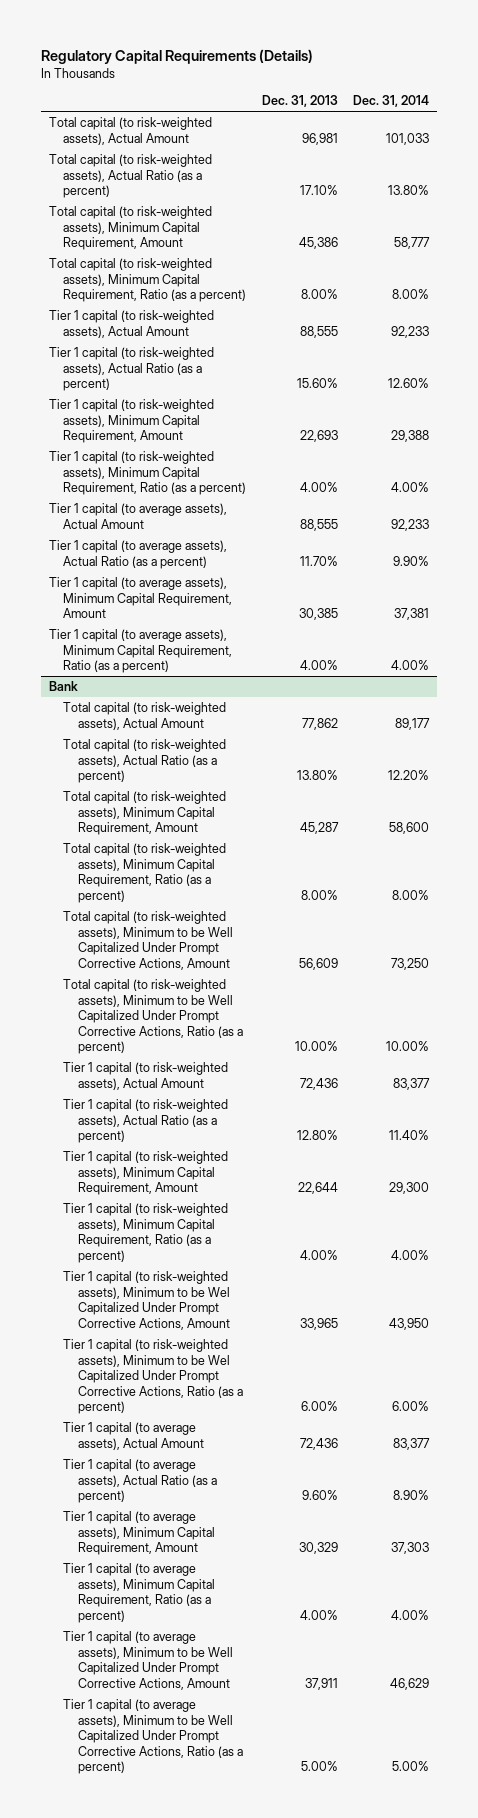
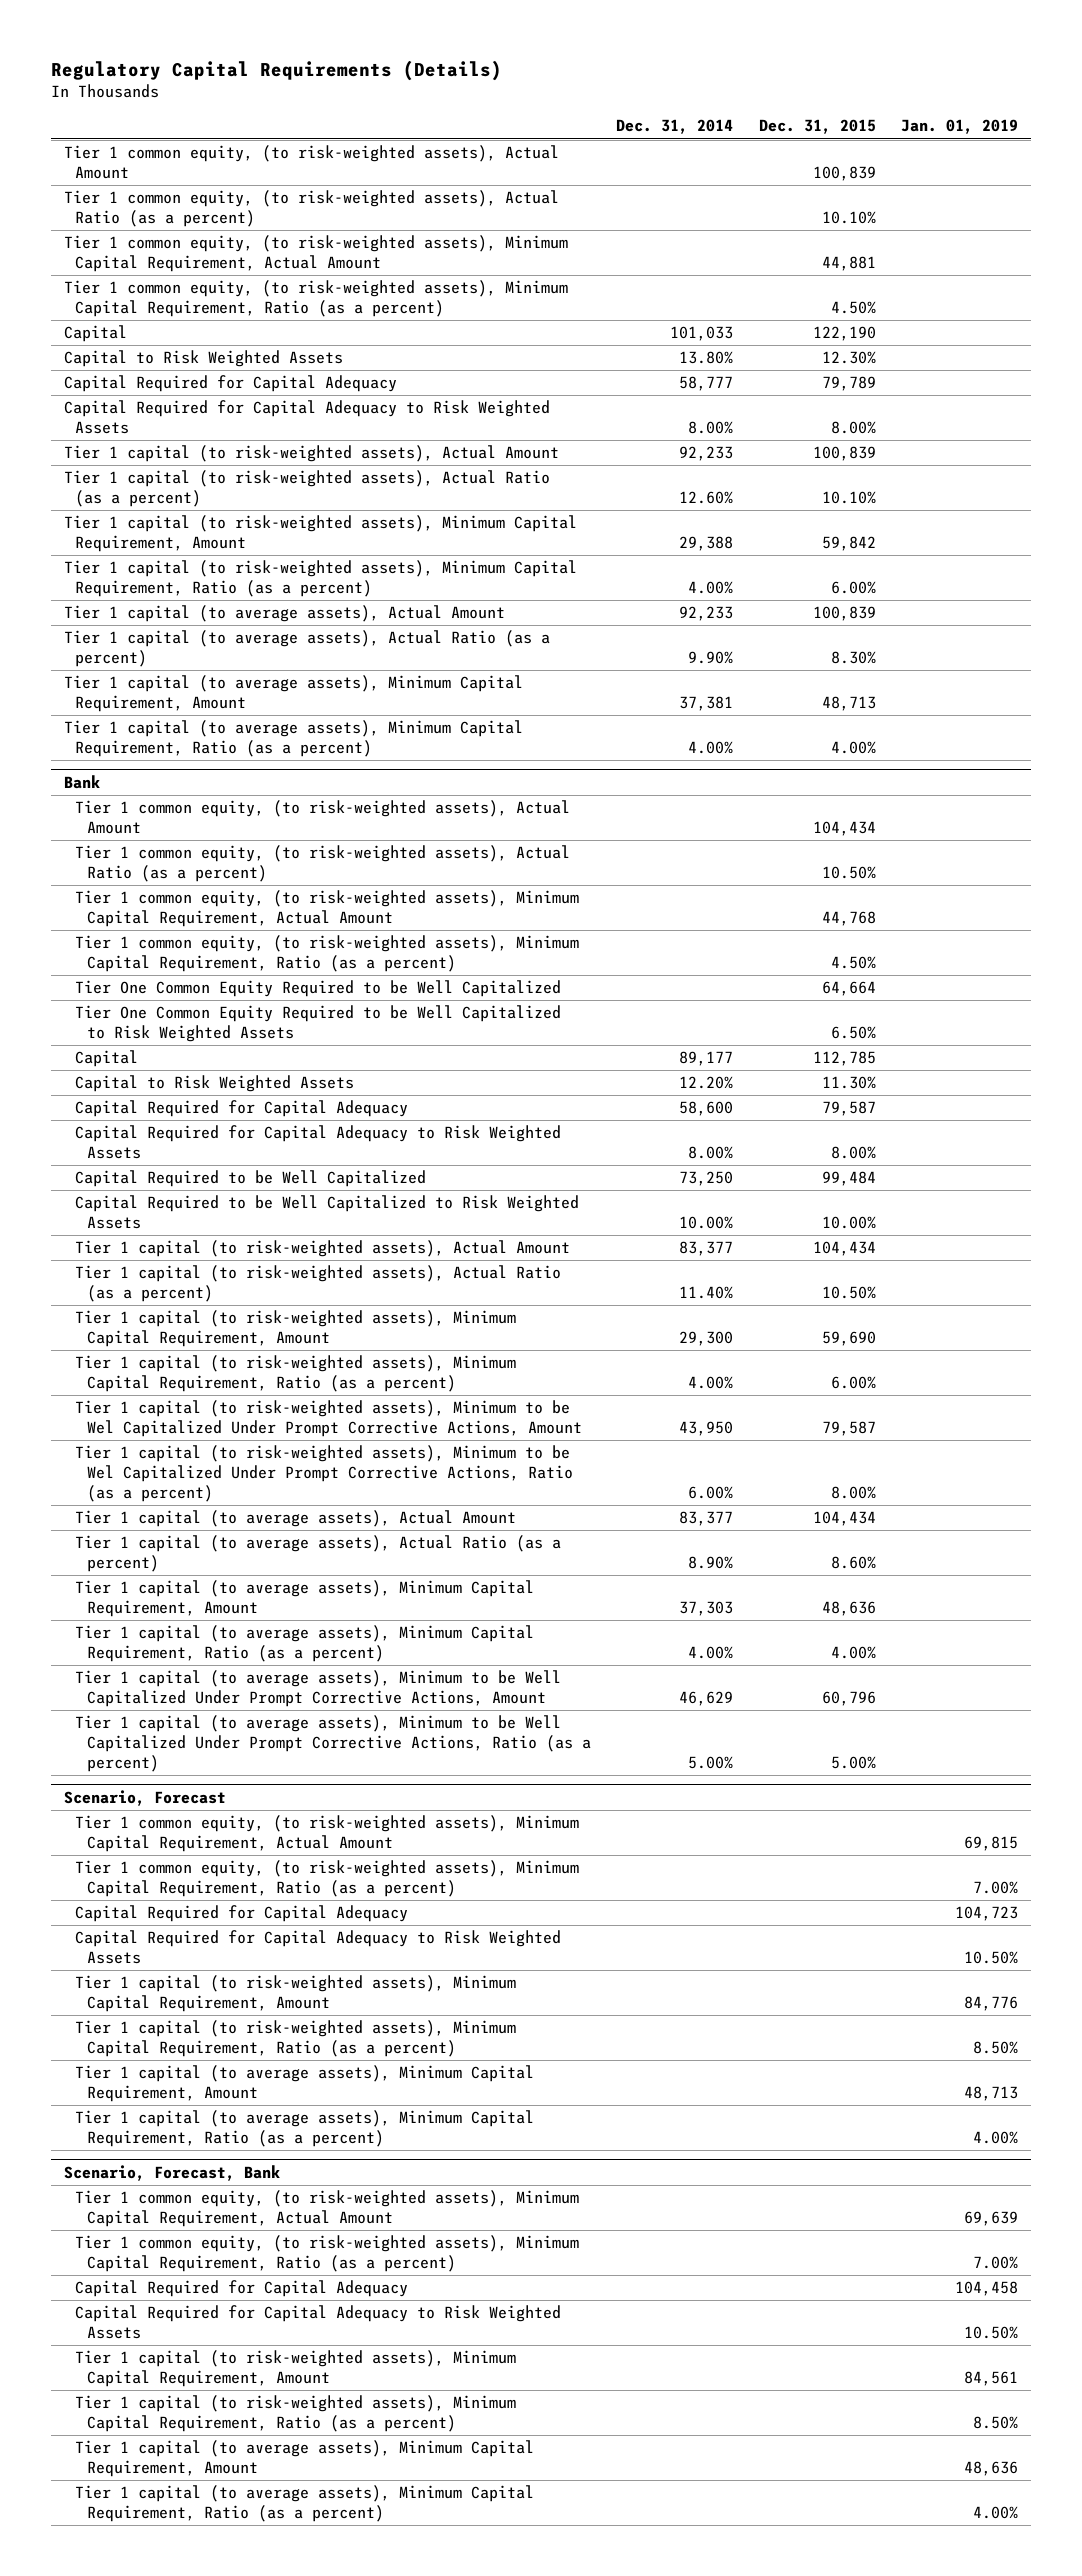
- | Dec. 31, 2013 | Dec. 31, 2014
+ | Dec. 31, 2014 | Dec. 31, 2015 | Jan. 01, 2019
- Total capital (to risk-weighted assets), Actual Amount | 96,981 | 101,033
- Total capital (to risk-weighted assets), Actual Ratio (as a percent) | 17.10% | 13.80%
- Total capital (to risk-weighted assets), Minimum Capital Requirement, Amount | 45,386 | 58,777
- Total capital (to risk-weighted assets), Minimum Capital Requirement, Ratio (as a percent) | 8.00% | 8.00%
+ Tier 1 common equity, (to risk-weighted assets), Actual Amount | | 100,839 |
+ Tier 1 common equity, (to risk-weighted assets), Actual Ratio (as a percent) | | 10.10% |
+ Tier 1 common equity, (to risk-weighted assets), Minimum Capital Requirement, Actual Amount | | 44,881 |
+ Tier 1 common equity, (to risk-weighted assets), Minimum Capital Requirement, Ratio (as a percent) | | 4.50% |
+ Capital | 101,033 | 122,190 |
+ Capital to Risk Weighted Assets | 13.80% | 12.30% |
+ Capital Required for Capital Adequacy | 58,777 | 79,789 |
+ Capital Required for Capital Adequacy to Risk Weighted Assets | 8.00% | 8.00% |
@ Bank
- Total capital (to risk-weighted assets), Actual Amount | 77,862 | 89,177
- Total capital (to risk-weighted assets), Actual Ratio (as a percent) | 13.80% | 12.20%
- Total capital (to risk-weighted assets), Minimum Capital Requirement, Amount | 45,287 | 58,600
- Total capital (to risk-weighted assets), Minimum Capital Requirement, Ratio (as a percent) | 8.00% | 8.00%
- Total capital (to risk-weighted assets), Minimum to be Well Capitalized Under Prompt Corrective Actions, Amount | 56,609 | 73,250
- Total capital (to risk-weighted assets), Minimum to be Well Capitalized Under Prompt Corrective Actions, Ratio (as a percent) | 10.00% | 10.00%
+ Tier 1 common equity, (to risk-weighted assets), Actual Amount | | 104,434 |
+ Tier 1 common equity, (to risk-weighted assets), Actual Ratio (as a percent) | | 10.50% |
+ Tier 1 common equity, (to risk-weighted assets), Minimum Capital Requirement, Actual Amount | | 44,768 |
+ Tier 1 common equity, (to risk-weighted assets), Minimum Capital Requirement, Ratio (as a percent) | | 4.50% |
+ Tier One Common Equity Required to be Well Capitalized | | 64,664 |
+ Tier One Common Equity Required to be Well Capitalized to Risk Weighted Assets | | 6.50% |
+ Capital | 89,177 | 112,785 |
+ Capital to Risk Weighted Assets | 12.20% | 11.30% |
+ Capital Required for Capital Adequacy | 58,600 | 79,587 |
+ Capital Required for Capital Adequacy to Risk Weighted Assets | 8.00% | 8.00% |
+ Capital Required to be Well Capitalized | 73,250 | 99,484 |
+ Capital Required to be Well Capitalized to Risk Weighted Assets | 10.00% | 10.00% |
+ Scenario, Forecast
+ Tier 1 common equity, (to risk-weighted assets), Minimum Capital Requirement, Actual Amount | | | 69,815
+ Tier 1 common equity, (to risk-weighted assets), Minimum Capital Requirement, Ratio (as a percent) | | | 7.00%
+ Capital Required for Capital Adequacy | | | 104,723
+ Capital Required for Capital Adequacy to Risk Weighted Assets | | | 10.50%
+ Tier 1 capital (to risk-weighted assets), Minimum Capital Requirement, Amount | | | 84,776
+ Tier 1 capital (to risk-weighted assets), Minimum Capital Requirement, Ratio (as a percent) | | | 8.50%
+ Tier 1 capital (to average assets), Minimum Capital Requirement, Amount | | | 48,713
+ Tier 1 capital (to average assets), Minimum Capital Requirement, Ratio (as a percent) | | | 4.00%
+ Scenario, Forecast, Bank
+ Tier 1 common equity, (to risk-weighted assets), Minimum Capital Requirement, Actual Amount | | | 69,639
+ Tier 1 common equity, (to risk-weighted assets), Minimum Capital Requirement, Ratio (as a percent) | | | 7.00%
+ Capital Required for Capital Adequacy | | | 104,458
+ Capital Required for Capital Adequacy to Risk Weighted Assets | | | 10.50%
+ Tier 1 capital (to risk-weighted assets), Minimum Capital Requirement, Amount | | | 84,561
+ Tier 1 capital (to risk-weighted assets), Minimum Capital Requirement, Ratio (as a percent) | | | 8.50%
+ Tier 1 capital (to average assets), Minimum Capital Requirement, Amount | | | 48,636
+ Tier 1 capital (to average assets), Minimum Capital Requirement, Ratio (as a percent) | | | 4.00%

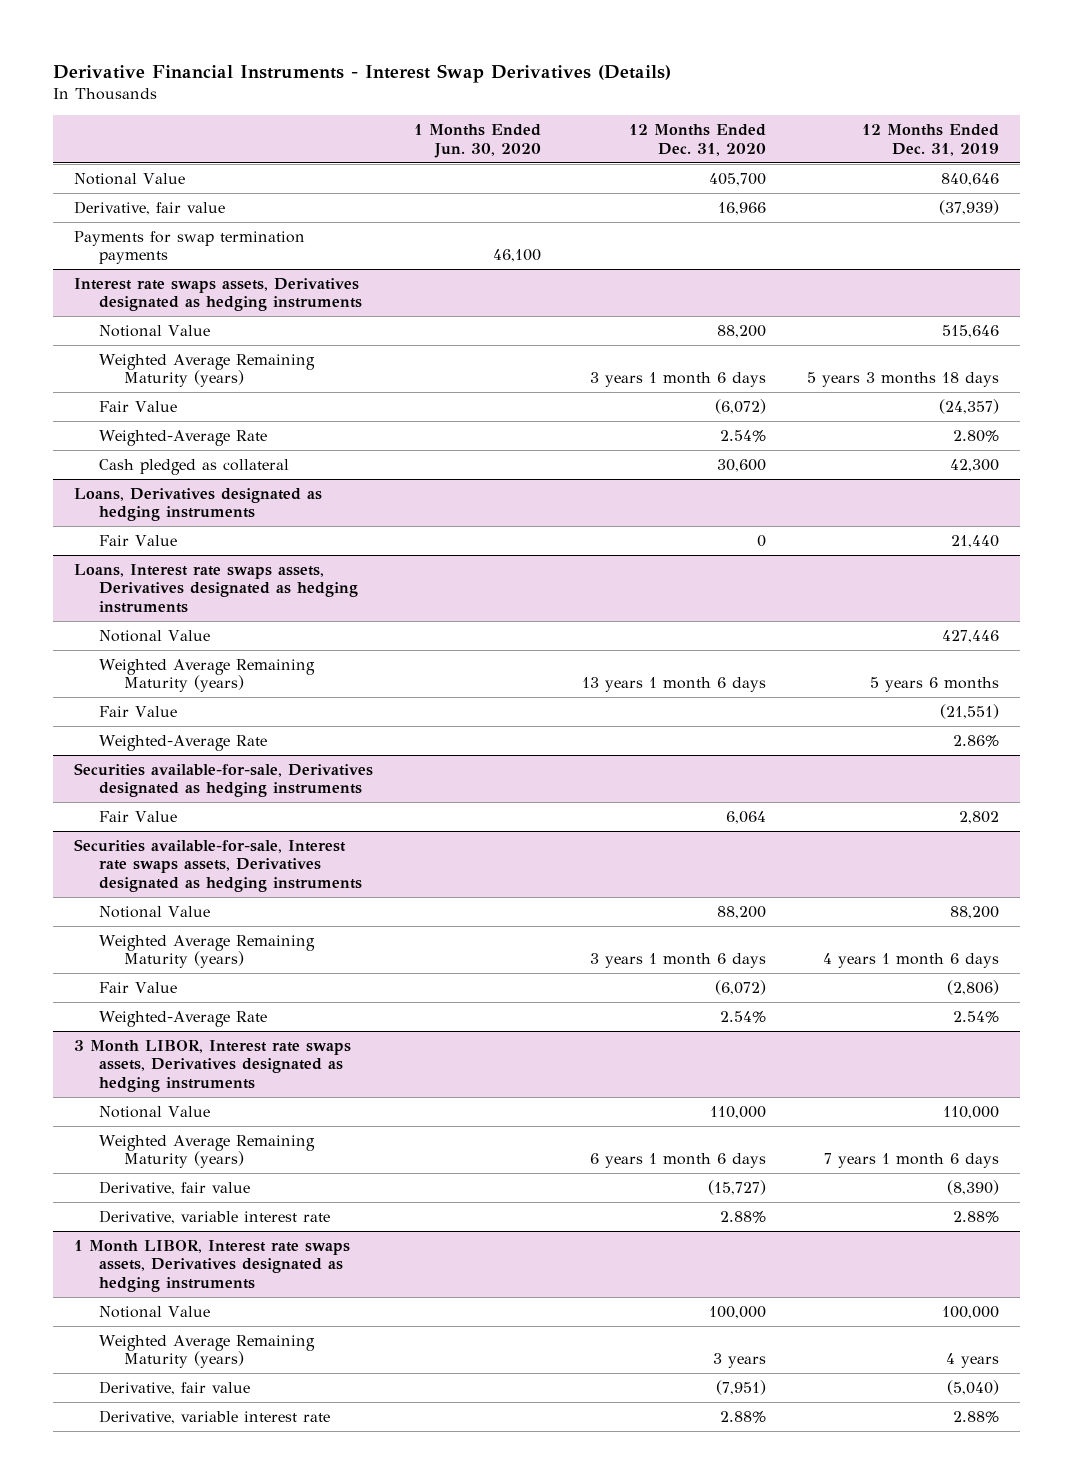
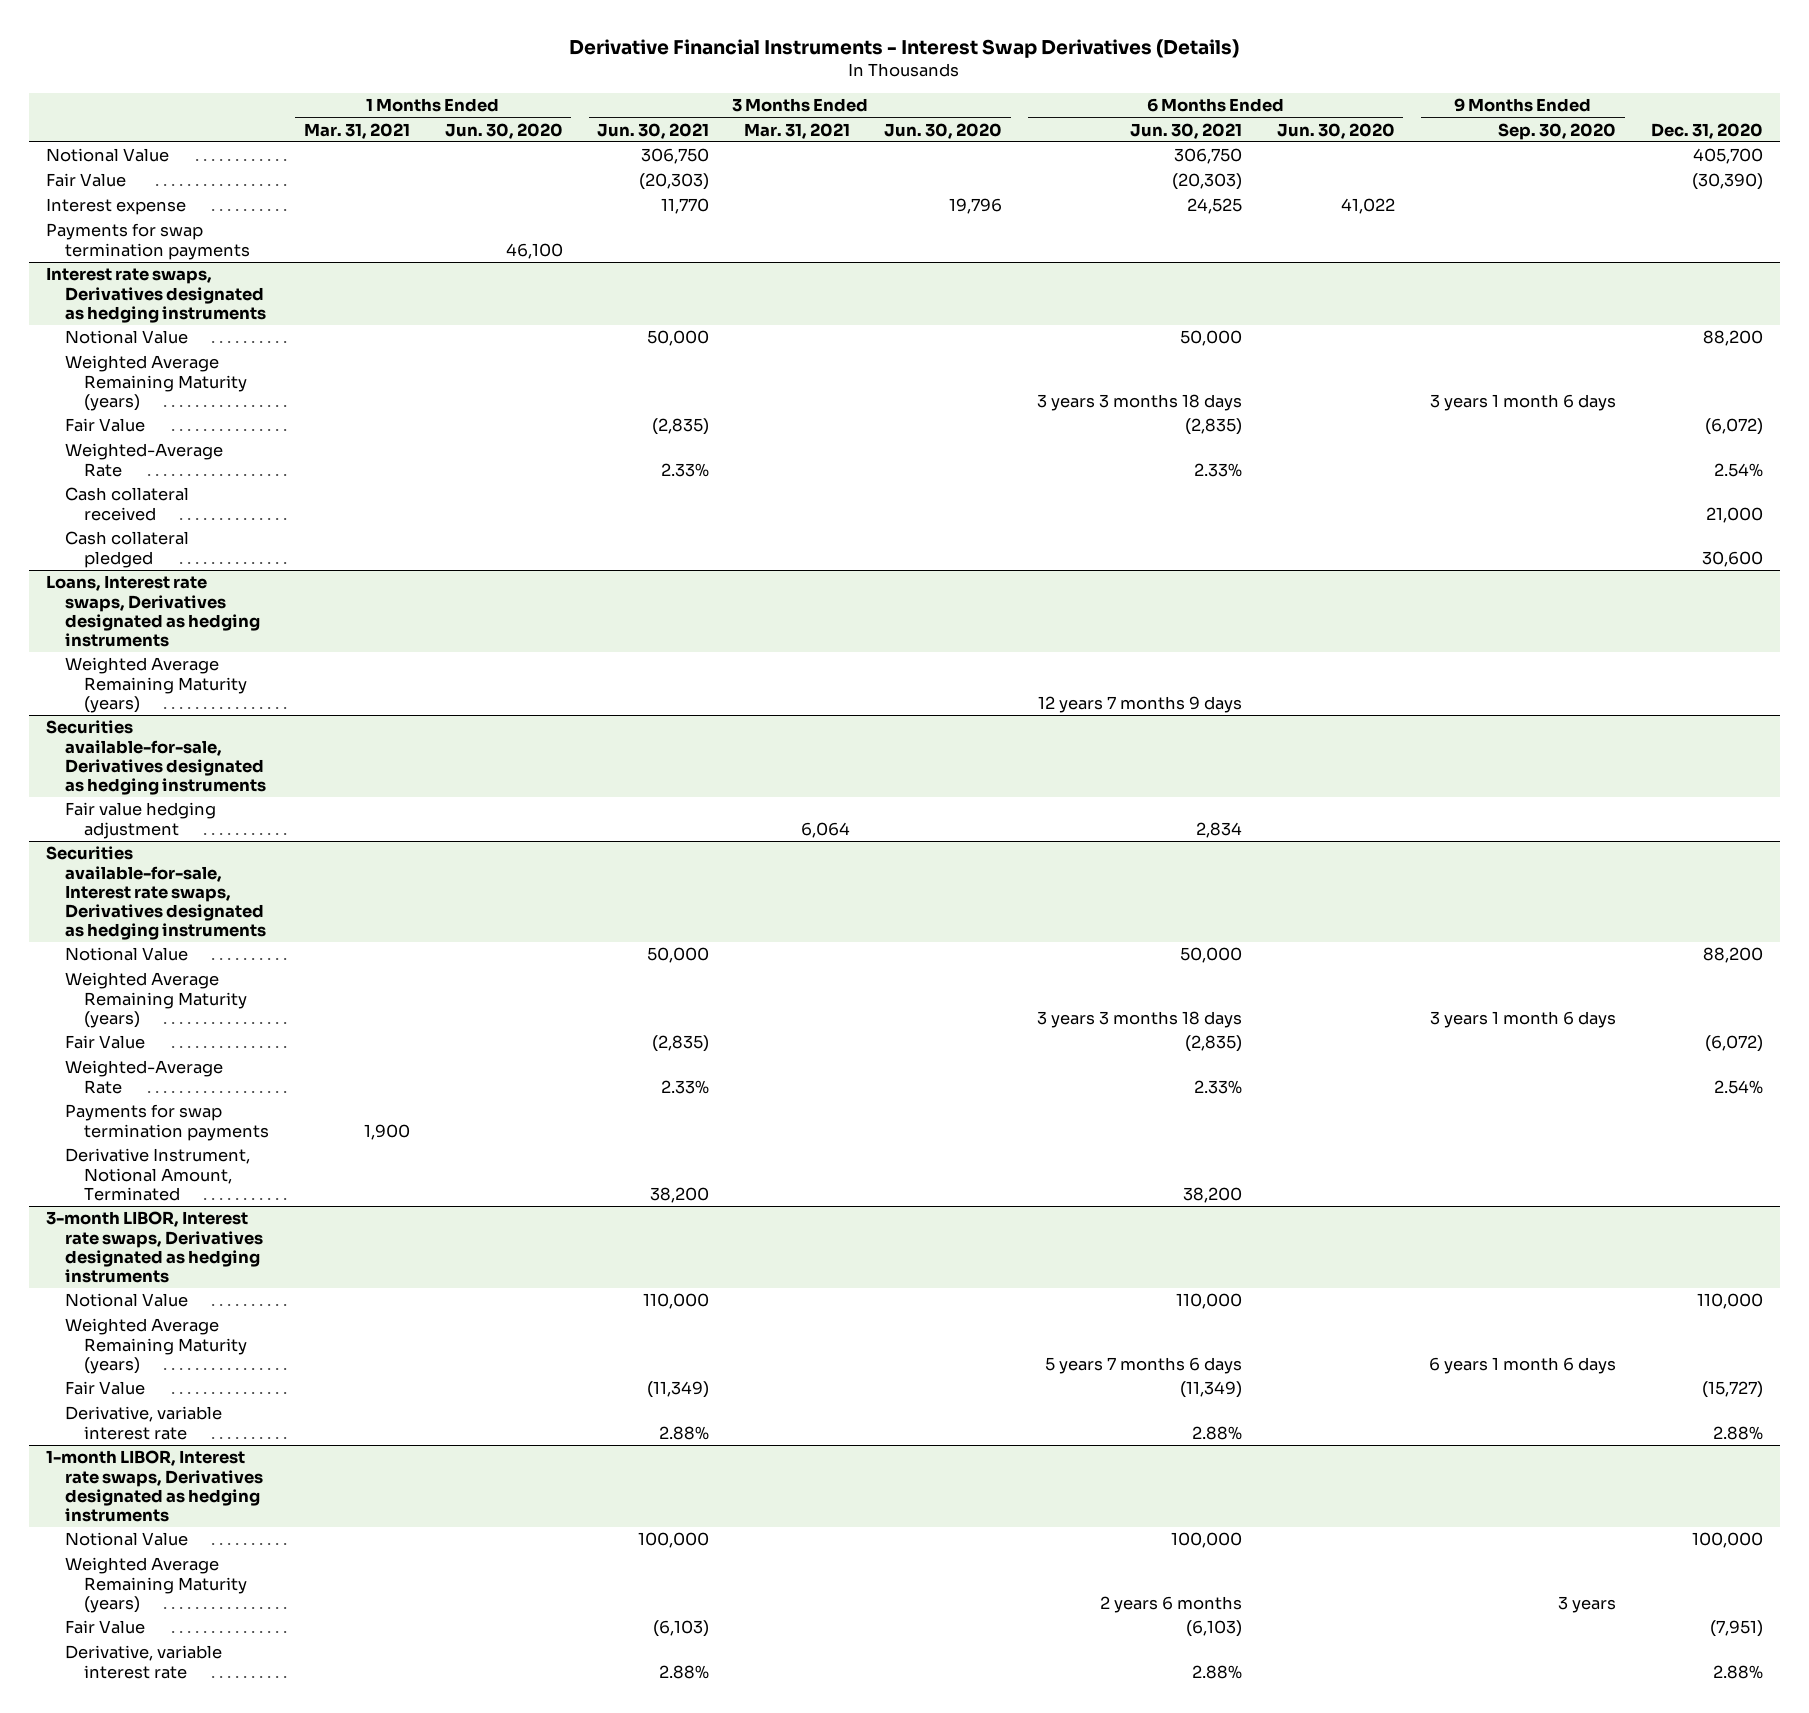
- | 1 Months Ended Jun. 30, 2020 | 12 Months Ended Dec. 31, 2020 | 12 Months Ended Dec. 31, 2019
+ | 1 Months Ended Mar. 31, 2021 | 1 Months Ended Jun. 30, 2020 | 3 Months Ended Jun. 30, 2021 | 3 Months Ended Mar. 31, 2021 | 3 Months Ended Jun. 30, 2020 | 6 Months Ended Jun. 30, 2021 | 6 Months Ended Jun. 30, 2020 | 9 Months Ended Sep. 30, 2020 | Dec. 31, 2020
- Derivative, fair value | | 16,966 | (37,939)
+ Fair Value | | | (20,303) | | | (20,303) | | | (30,390)
+ Interest expense | | | 11,770 | | 19,796 | 24,525 | 41,022 | |
- Interest rate swaps assets, Derivatives designated as hedging instruments
+ Interest rate swaps, Derivatives designated as hedging instruments
- Cash pledged as collateral | | 30,600 | 42,300
- Loans, Derivatives designated as hedging instruments
- Fair Value | | 0 | 21,440
- Loans, Interest rate swaps assets, Derivatives designated as hedging instruments
- Notional Value | | | 427,446
+ Cash collateral received | | | | | | | | | 21,000
+ Cash collateral pledged | | | | | | | | | 30,600
+ Loans, Interest rate swaps, Derivatives designated as hedging instruments
- Fair Value | | | (21,551)
- Weighted-Average Rate | | | 2.86%
@ Securities available-for-sale, Derivatives designated as hedging instruments
- Fair Value | | 6,064 | 2,802
- Securities available-for-sale, Interest rate swaps assets, Derivatives designated as hedging instruments
@ Securities available-for-sale, Derivatives designated as hedging instruments
+ Fair value hedging adjustment | | | | 6,064 | | 2,834 | | |
+ Securities available-for-sale, Interest rate swaps, Derivatives designated as hedging instruments
- 3 Month LIBOR, Interest rate swaps assets, Derivatives designated as hedging instruments
+ Payments for swap termination payments | 1,900 | | | | | | | |
+ Derivative Instrument, Notional Amount, Terminated | | | 38,200 | | | 38,200 | | |
+ 3-month LIBOR, Interest rate swaps, Derivatives designated as hedging instruments
- Derivative, fair value | | (15,727) | (8,390)
+ Fair Value | | | (11,349) | | | (11,349) | | | (15,727)
- 1 Month LIBOR, Interest rate swaps assets, Derivatives designated as hedging instruments
+ 1-month LIBOR, Interest rate swaps, Derivatives designated as hedging instruments
- Derivative, fair value | | (7,951) | (5,040)
+ Fair Value | | | (6,103) | | | (6,103) | | | (7,951)

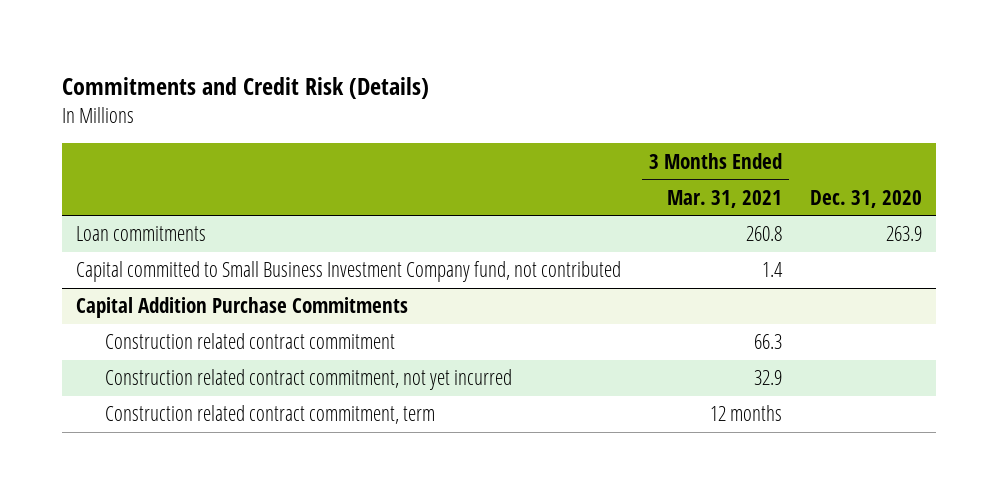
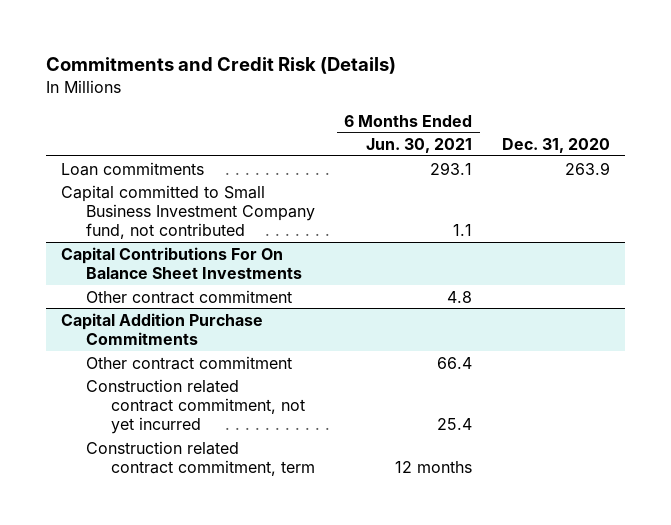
- | 3 Months Ended Mar. 31, 2021 | Dec. 31, 2020
+ | 6 Months Ended Jun. 30, 2021 | Dec. 31, 2020
+ Capital Contributions For On Balance Sheet Investments
+ Other contract commitment | 4.8 |
@ Capital Addition Purchase Commitments
- Construction related contract commitment | 66.3 |
+ Other contract commitment | 66.4 |

